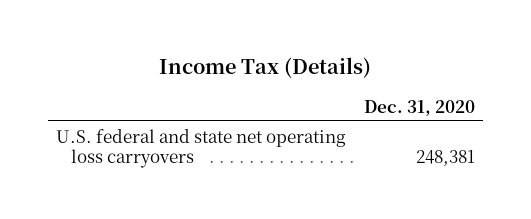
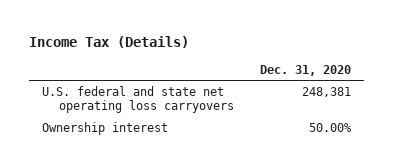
+ Ownership interest | 50.00%

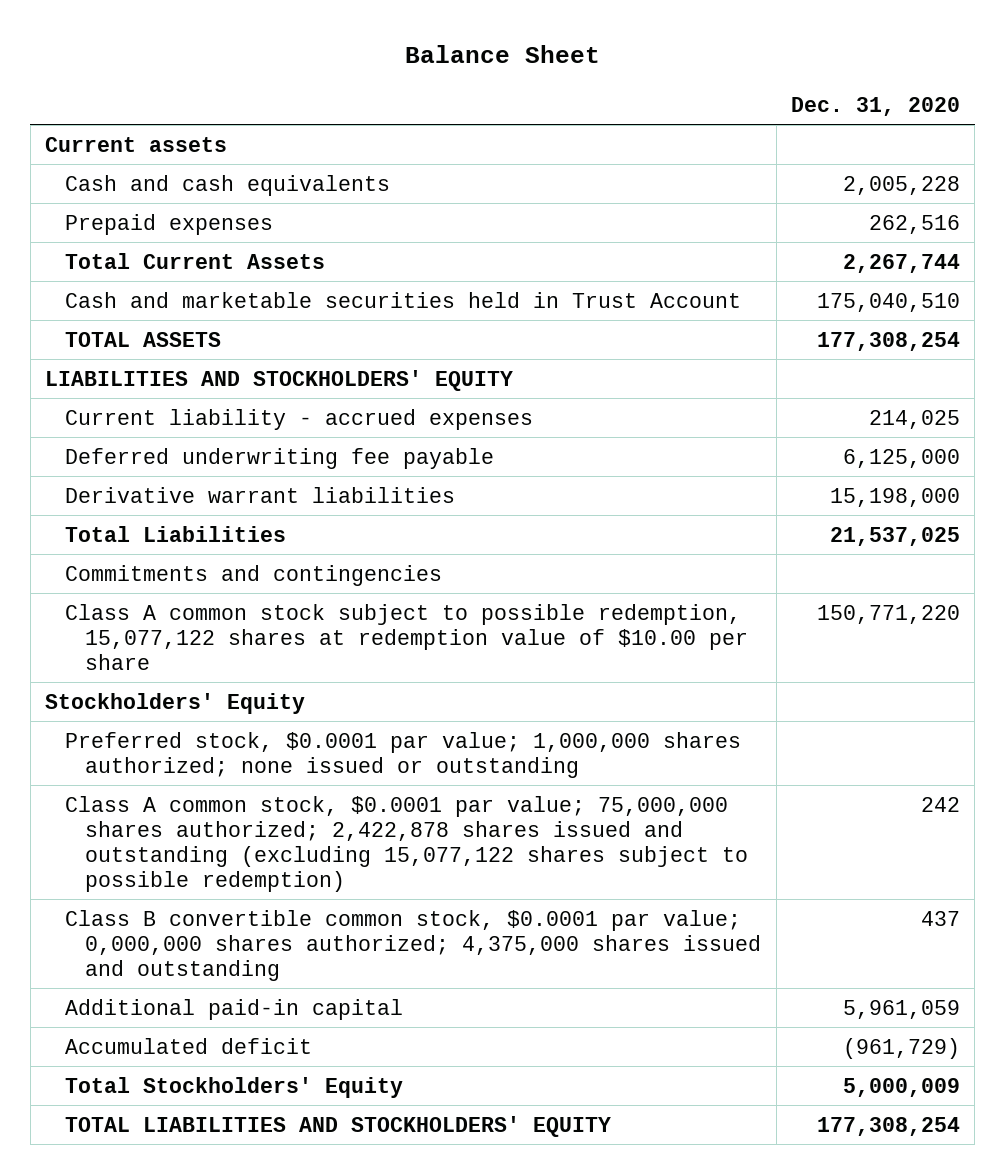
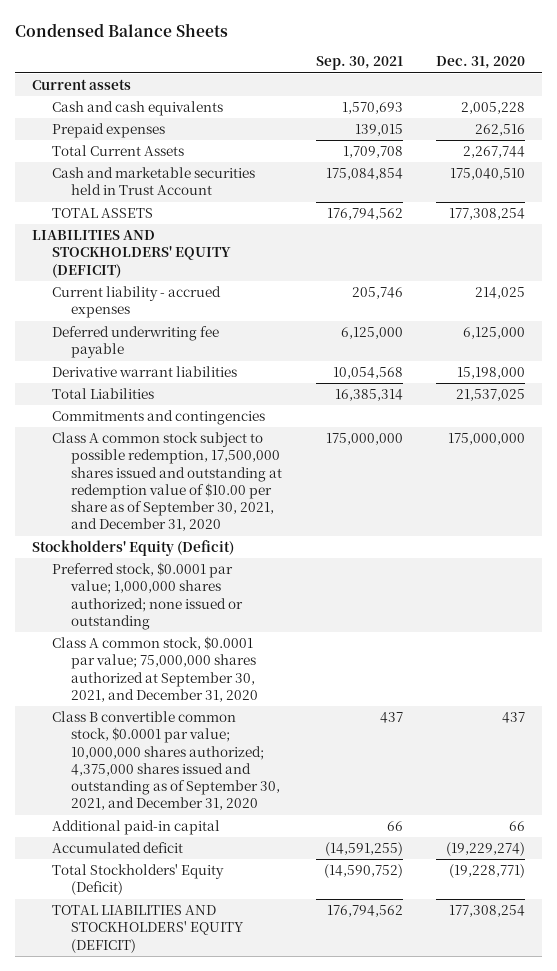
- Balance Sheet
+ Condensed Balance Sheets
- | Dec. 31, 2020
+ | Sep. 30, 2021 | Dec. 31, 2020
- LIABILITIES AND STOCKHOLDERS' EQUITY
+ LIABILITIES AND STOCKHOLDERS' EQUITY (DEFICIT)
- Class A common stock subject to possible redemption, 15,077,122 shares at redemption value of $10.00 per share | 150,771,220
- Stockholders' Equity
+ Class A common stock subject to possible redemption, 17,500,000 shares issued and outstanding at redemption value of $10.00 per share as of September 30, 2021, and December 31, 2020 | 175,000,000 | 175,000,000
+ Stockholders' Equity (Deficit)
- Class A common stock, $0.0001 par value; 75,000,000 shares authorized; 2,422,878 shares issued and outstanding (excluding 15,077,122 shares subject to possible redemption) | 242
- Class B convertible common stock, $0.0001 par value; 0,000,000 shares authorized; 4,375,000 shares issued and outstanding | 437
- Additional paid-in capital | 5,961,059
- Accumulated deficit | (961,729)
- Total Stockholders' Equity | 5,000,009
- TOTAL LIABILITIES AND STOCKHOLDERS' EQUITY | 177,308,254
+ Class A common stock, $0.0001 par value; 75,000,000 shares authorized at September 30, 2021, and December 31, 2020
+ Class B convertible common stock, $0.0001 par value; 10,000,000 shares authorized; 4,375,000 shares issued and outstanding as of September 30, 2021, and December 31, 2020 | 437 | 437
+ Additional paid-in capital | 66 | 66
+ Accumulated deficit | (14,591,255) | (19,229,274)
+ Total Stockholders' Equity (Deficit) | (14,590,752) | (19,228,771)
+ TOTAL LIABILITIES AND STOCKHOLDERS' EQUITY (DEFICIT) | 176,794,562 | 177,308,254

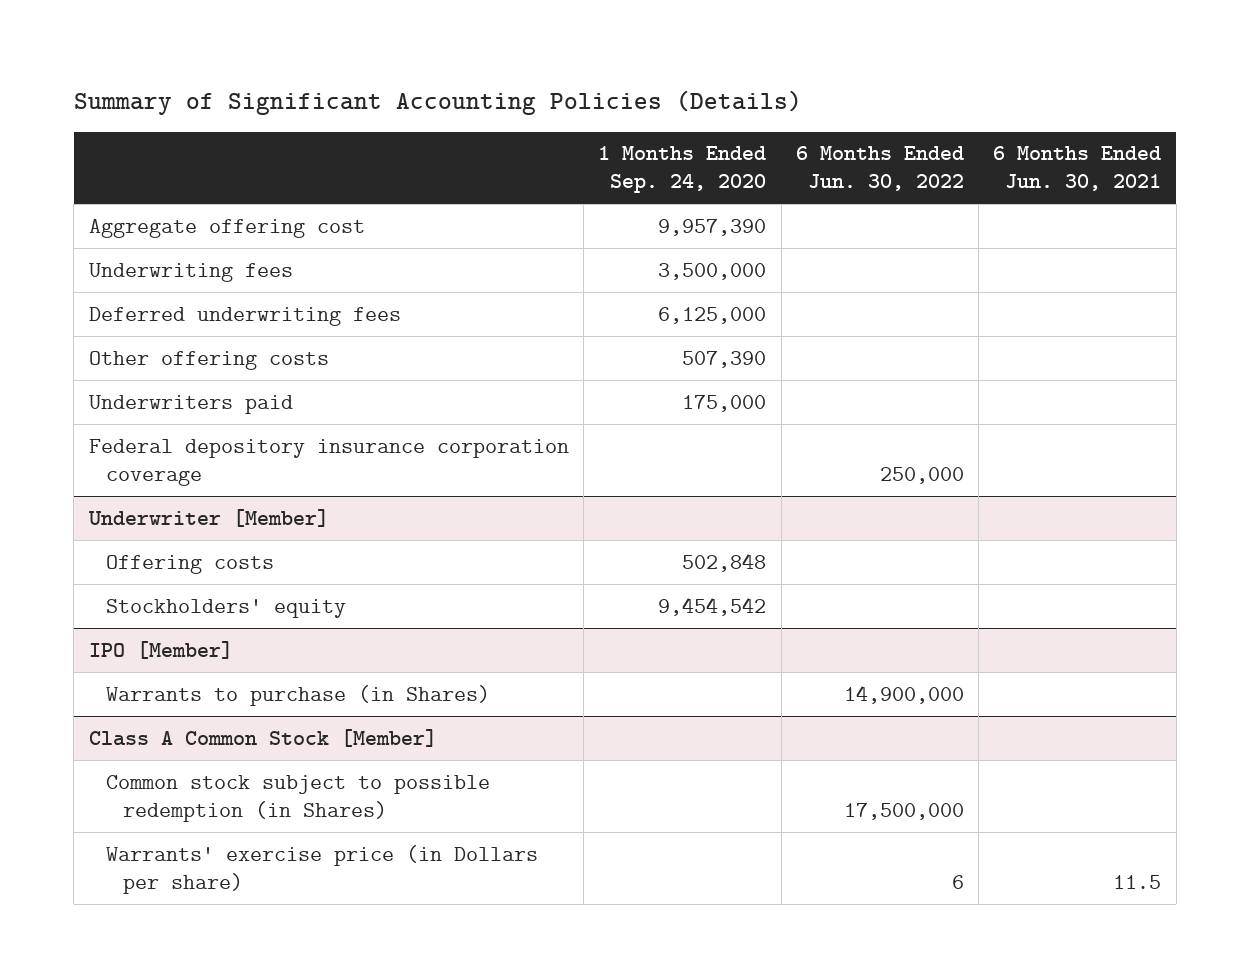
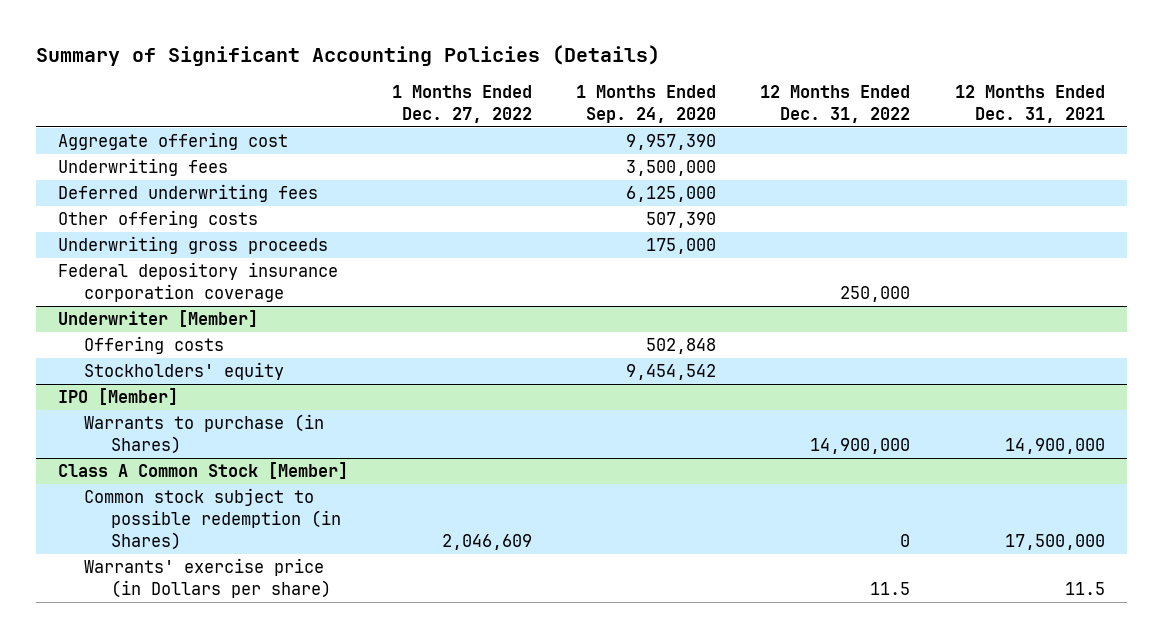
- | 1 Months Ended Sep. 24, 2020 | 6 Months Ended Jun. 30, 2022 | 6 Months Ended Jun. 30, 2021
+ | 1 Months Ended Dec. 27, 2022 | 1 Months Ended Sep. 24, 2020 | 12 Months Ended Dec. 31, 2022 | 12 Months Ended Dec. 31, 2021
- Underwriters paid | 175,000 | |
+ Underwriting gross proceeds | | 175,000 | |

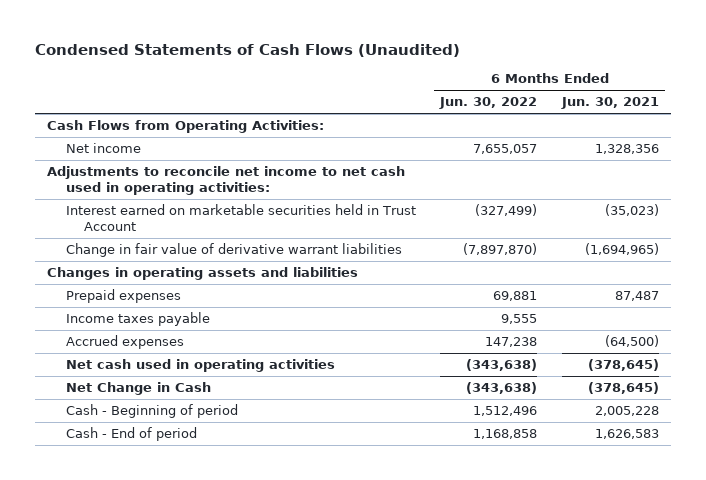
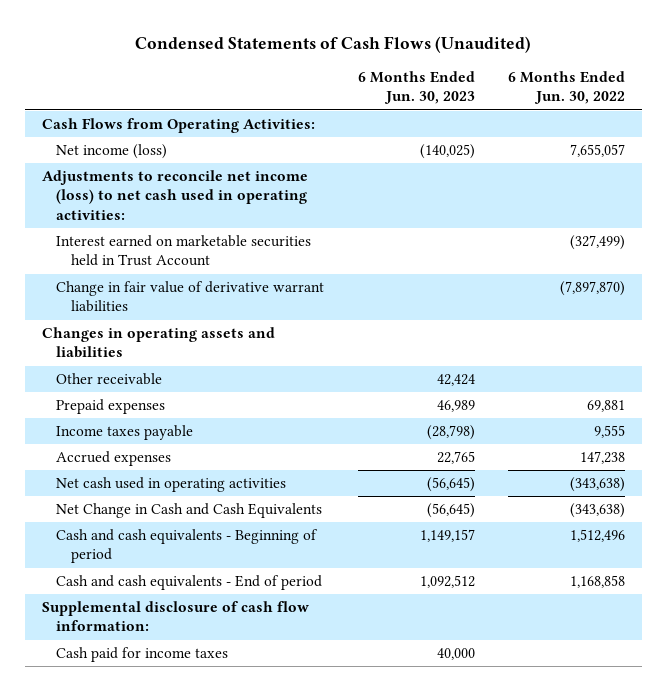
- | 6 Months Ended Jun. 30, 2022 | 6 Months Ended Jun. 30, 2021
+ | 6 Months Ended Jun. 30, 2023 | 6 Months Ended Jun. 30, 2022
- Net income | 7,655,057 | 1,328,356
- Adjustments to reconcile net income to net cash used in operating activities:
+ Net income (loss) | (140,025) | 7,655,057
+ Adjustments to reconcile net income (loss) to net cash used in operating activities:
+ Other receivable | 42,424 |
- Net Change in Cash | (343,638) | (378,645)
- Cash - Beginning of period | 1,512,496 | 2,005,228
- Cash - End of period | 1,168,858 | 1,626,583
+ Net Change in Cash and Cash Equivalents | (56,645) | (343,638)
+ Cash and cash equivalents - Beginning of period | 1,149,157 | 1,512,496
+ Cash and cash equivalents - End of period | 1,092,512 | 1,168,858
+ Supplemental disclosure of cash flow information:
+ Cash paid for income taxes | 40,000 |

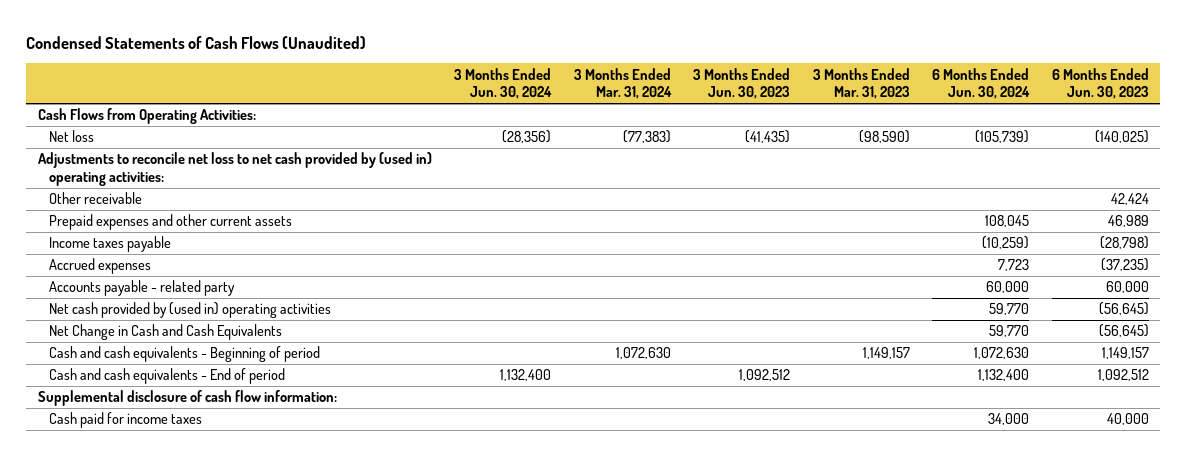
- | 6 Months Ended Jun. 30, 2023 | 6 Months Ended Jun. 30, 2022
+ | 3 Months Ended Jun. 30, 2024 | 3 Months Ended Mar. 31, 2024 | 3 Months Ended Jun. 30, 2023 | 3 Months Ended Mar. 31, 2023 | 6 Months Ended Jun. 30, 2024 | 6 Months Ended Jun. 30, 2023
- Net income (loss) | (140,025) | 7,655,057
- Adjustments to reconcile net income (loss) to net cash used in operating activities:
- Interest earned on marketable securities held in Trust Account | | (327,499)
- Change in fair value of derivative warrant liabilities | | (7,897,870)
- Changes in operating assets and liabilities
+ Net loss | (28,356) | (77,383) | (41,435) | (98,590) | (105,739) | (140,025)
+ Adjustments to reconcile net loss to net cash provided by (used in) operating activities:
- Prepaid expenses | 46,989 | 69,881
+ Prepaid expenses and other current assets | | | | | 108,045 | 46,989
- Accrued expenses | 22,765 | 147,238
- Net cash used in operating activities | (56,645) | (343,638)
+ Accrued expenses | | | | | 7,723 | (37,235)
+ Accounts payable - related party | | | | | 60,000 | 60,000
+ Net cash provided by (used in) operating activities | | | | | 59,770 | (56,645)

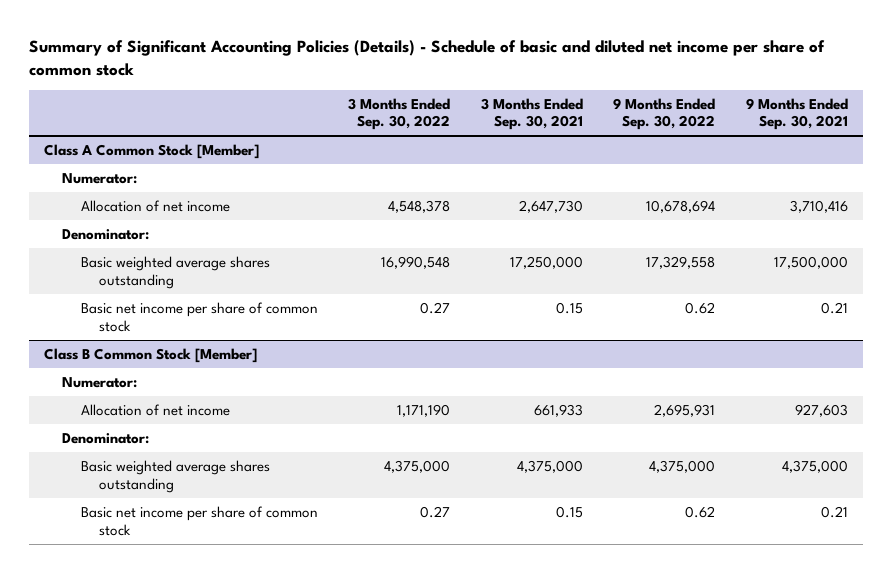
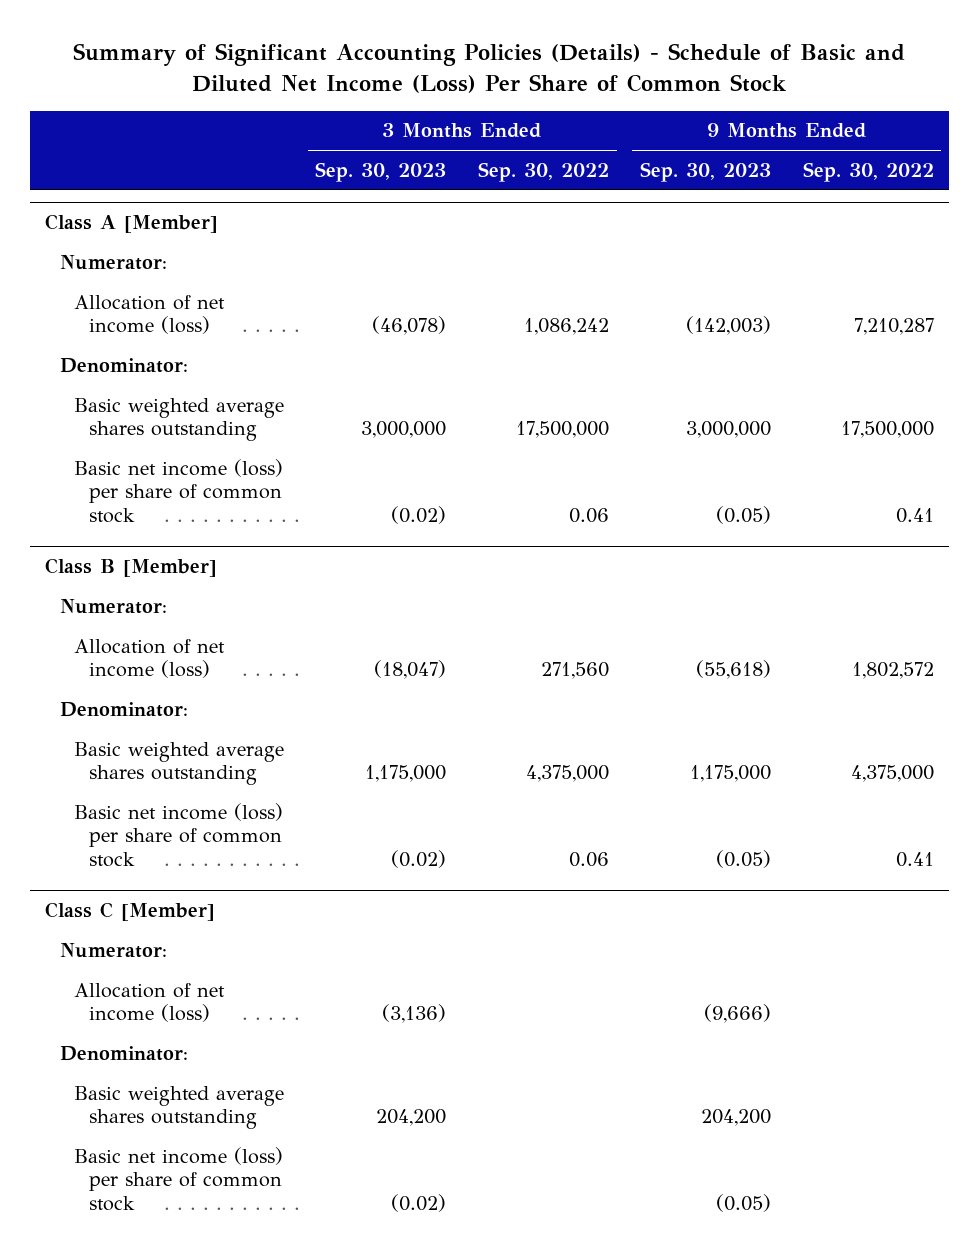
- Summary of Significant Accounting Policies (Details) - Schedule of basic and diluted net income per share of common stock
+ Summary of Significant Accounting Policies (Details) - Schedule of Basic and Diluted Net Income (Loss) Per Share of Common Stock
- | 3 Months Ended Sep. 30, 2022 | 3 Months Ended Sep. 30, 2021 | 9 Months Ended Sep. 30, 2022 | 9 Months Ended Sep. 30, 2021
+ | 3 Months Ended Sep. 30, 2023 | 3 Months Ended Sep. 30, 2022 | 9 Months Ended Sep. 30, 2023 | 9 Months Ended Sep. 30, 2022
- Class A Common Stock [Member]
+ Class A [Member]
- Allocation of net income | 4,548,378 | 2,647,730 | 10,678,694 | 3,710,416
+ Allocation of net income (loss) | (46,078) | 1,086,242 | (142,003) | 7,210,287
- Basic weighted average shares outstanding | 16,990,548 | 17,250,000 | 17,329,558 | 17,500,000
- Basic net income per share of common stock | 0.27 | 0.15 | 0.62 | 0.21
- Class B Common Stock [Member]
+ Basic weighted average shares outstanding | 3,000,000 | 17,500,000 | 3,000,000 | 17,500,000
+ Basic net income (loss) per share of common stock | (0.02) | 0.06 | (0.05) | 0.41
+ Class B [Member]
- Allocation of net income | 1,171,190 | 661,933 | 2,695,931 | 927,603
+ Allocation of net income (loss) | (18,047) | 271,560 | (55,618) | 1,802,572
- Basic net income per share of common stock | 0.27 | 0.15 | 0.62 | 0.21
+ Basic net income (loss) per share of common stock | (0.02) | 0.06 | (0.05) | 0.41
+ Class C [Member]
+ Numerator:
+ Allocation of net income (loss) | (3,136) | | (9,666) |
+ Denominator:
+ Basic weighted average shares outstanding | 204,200 | | 204,200 |
+ Basic net income (loss) per share of common stock | (0.02) | | (0.05) |

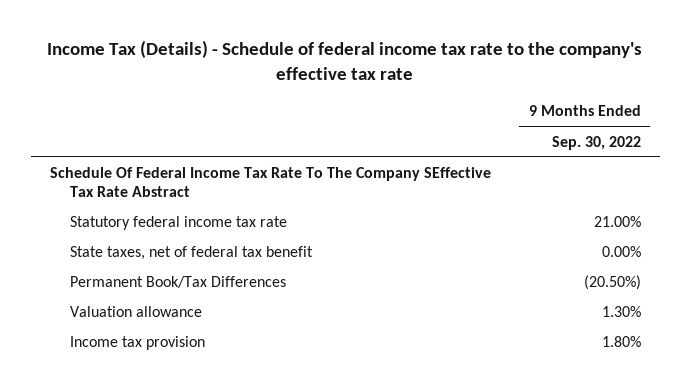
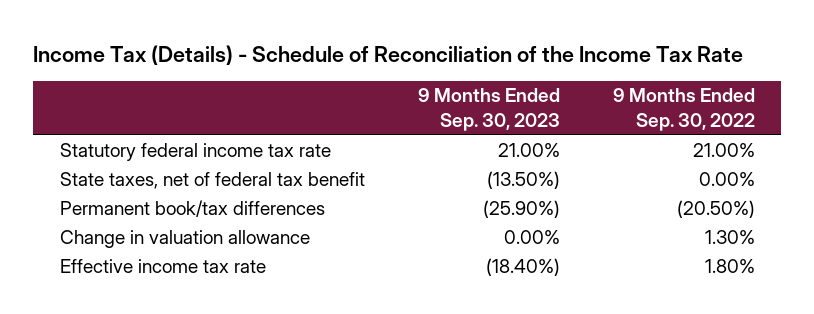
- Income Tax (Details) - Schedule of federal income tax rate to the company's effective tax rate
+ Income Tax (Details) - Schedule of Reconciliation of the Income Tax Rate
- | 9 Months Ended Sep. 30, 2022
+ | 9 Months Ended Sep. 30, 2023 | 9 Months Ended Sep. 30, 2022
- Schedule Of Federal Income Tax Rate To The Company SEffective Tax Rate Abstract
- Permanent Book/Tax Differences | (20.50%)
- Valuation allowance | 1.30%
- Income tax provision | 1.80%
+ Permanent book/tax differences | (25.90%) | (20.50%)
+ Change in valuation allowance | 0.00% | 1.30%
+ Effective income tax rate | (18.40%) | 1.80%

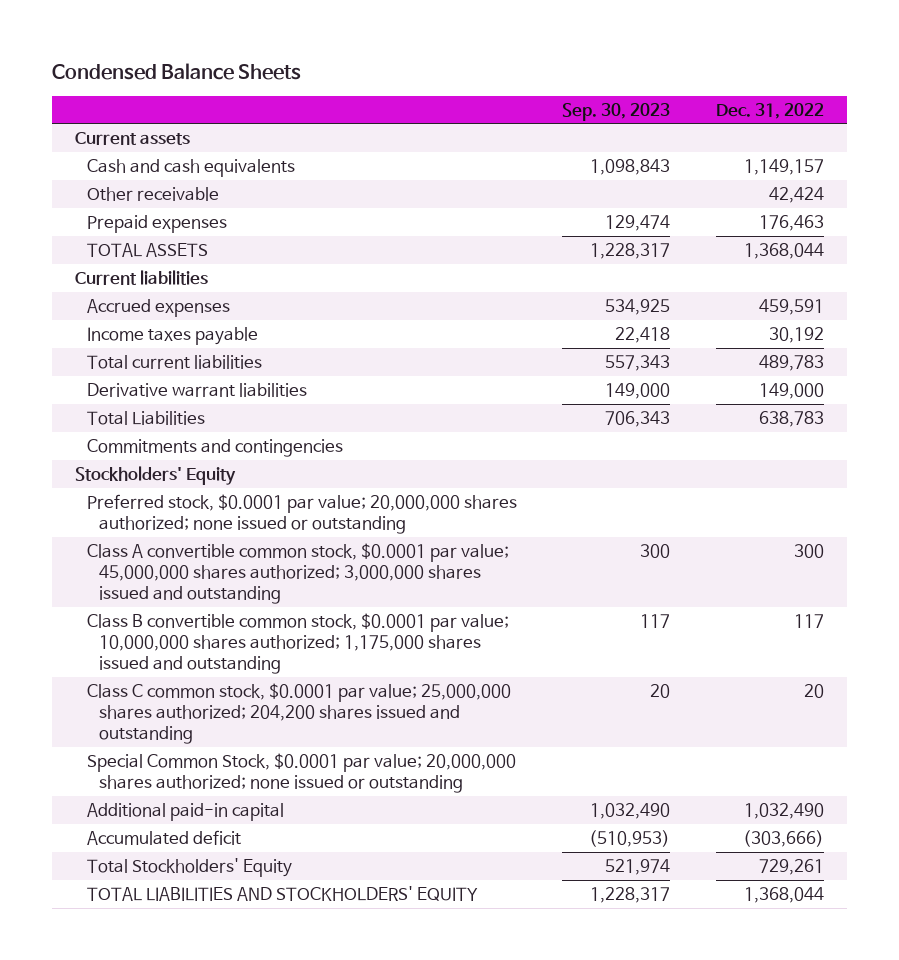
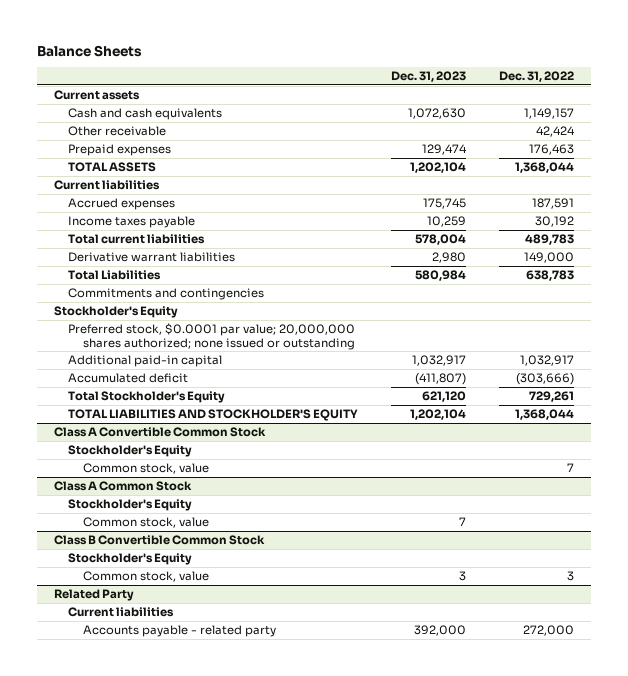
- Condensed Balance Sheets
+ Balance Sheets
- | Sep. 30, 2023 | Dec. 31, 2022
+ | Dec. 31, 2023 | Dec. 31, 2022
- Accrued expenses | 534,925 | 459,591
+ Accrued expenses | 175,745 | 187,591
- Stockholders' Equity
+ Stockholder's Equity
- Class A convertible common stock, $0.0001 par value; 45,000,000 shares authorized; 3,000,000 shares issued and outstanding | 300 | 300
- Class B convertible common stock, $0.0001 par value; 10,000,000 shares authorized; 1,175,000 shares issued and outstanding | 117 | 117
- Class C common stock, $0.0001 par value; 25,000,000 shares authorized; 204,200 shares issued and outstanding | 20 | 20
- Special Common Stock, $0.0001 par value; 20,000,000 shares authorized; none issued or outstanding
- Additional paid-in capital | 1,032,490 | 1,032,490
+ Additional paid-in capital | 1,032,917 | 1,032,917
- Total Stockholders' Equity | 521,974 | 729,261
- TOTAL LIABILITIES AND STOCKHOLDERS' EQUITY | 1,228,317 | 1,368,044
+ Total Stockholder's Equity | 621,120 | 729,261
+ TOTAL LIABILITIES AND STOCKHOLDER'S EQUITY | 1,202,104 | 1,368,044
+ Class A Convertible Common Stock
+ Stockholder's Equity
+ Common stock, value | | 7
+ Class A Common Stock
+ Stockholder's Equity
+ Common stock, value | 7 |
+ Class B Convertible Common Stock
+ Stockholder's Equity
+ Common stock, value | 3 | 3
+ Related Party
+ Current liabilities
+ Accounts payable - related party | 392,000 | 272,000

